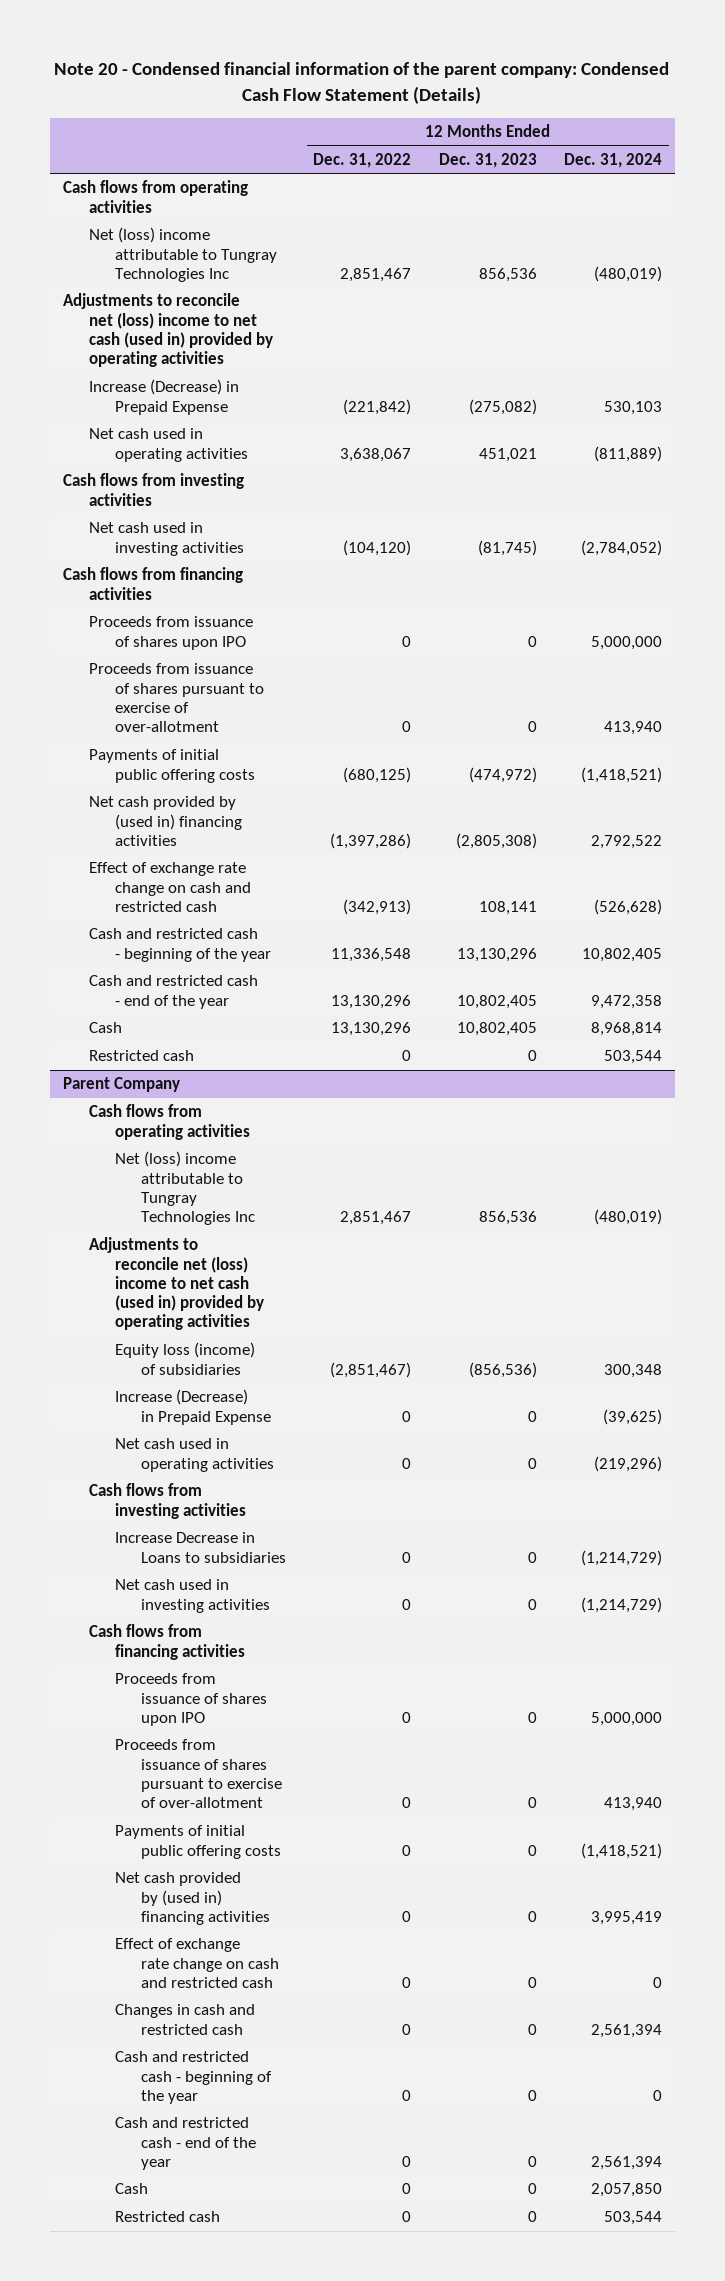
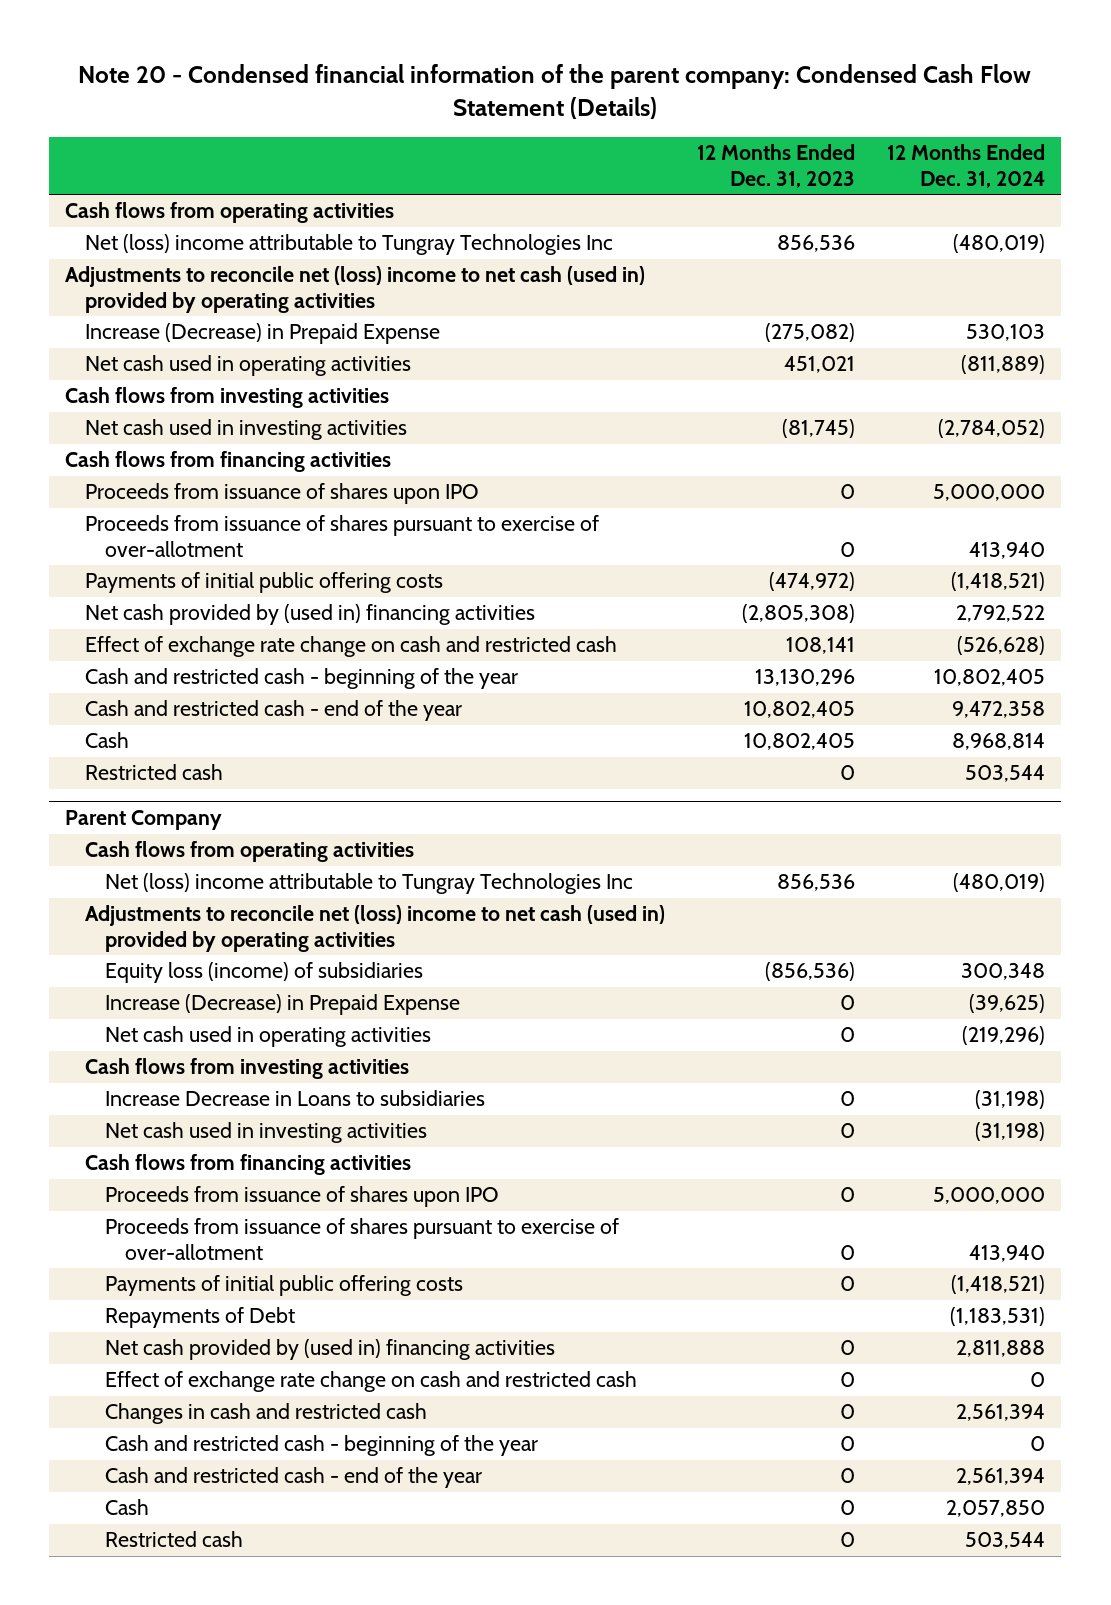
- | 12 Months Ended Dec. 31, 2022 | 12 Months Ended Dec. 31, 2023 | 12 Months Ended Dec. 31, 2024
+ | 12 Months Ended Dec. 31, 2023 | 12 Months Ended Dec. 31, 2024
@ Parent Company
- Increase Decrease in Loans to subsidiaries | 0 | 0 | (1,214,729)
- Net cash used in investing activities | 0 | 0 | (1,214,729)
+ Increase Decrease in Loans to subsidiaries | 0 | (31,198)
+ Net cash used in investing activities | 0 | (31,198)
- Net cash provided by (used in) financing activities | 0 | 0 | 3,995,419
+ Repayments of Debt | | (1,183,531)
+ Net cash provided by (used in) financing activities | 0 | 2,811,888

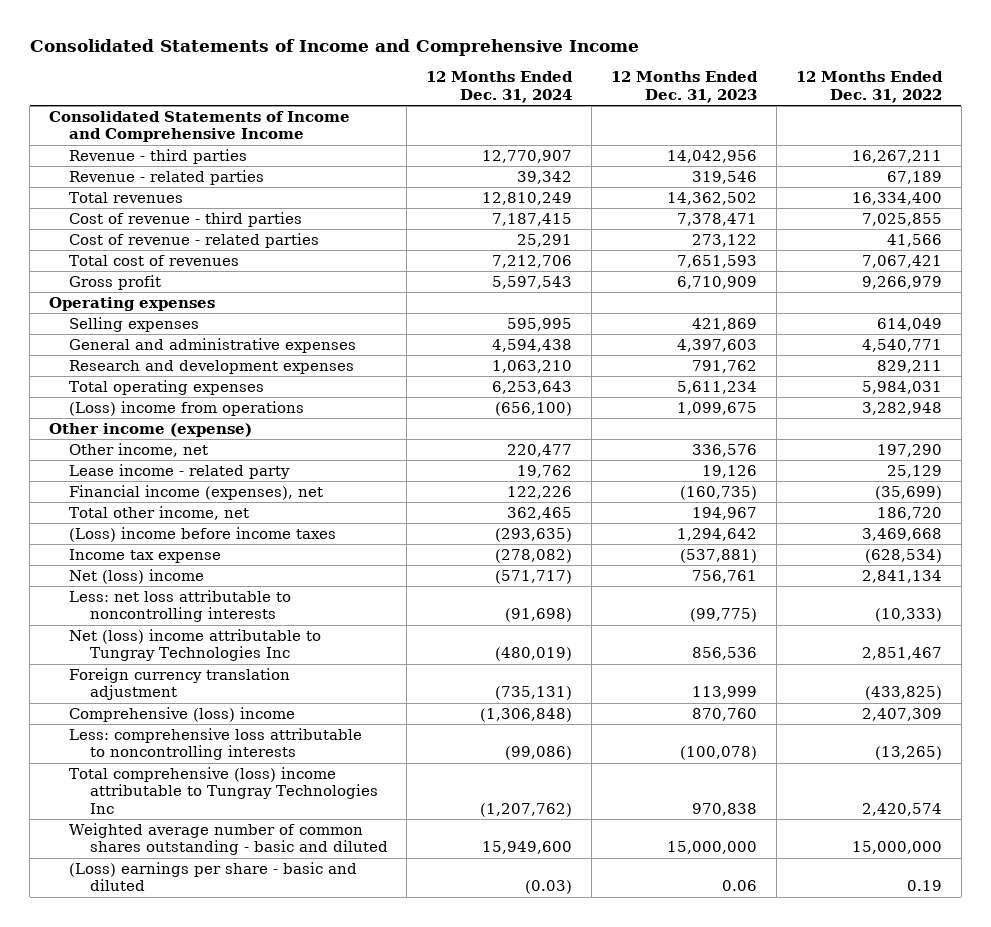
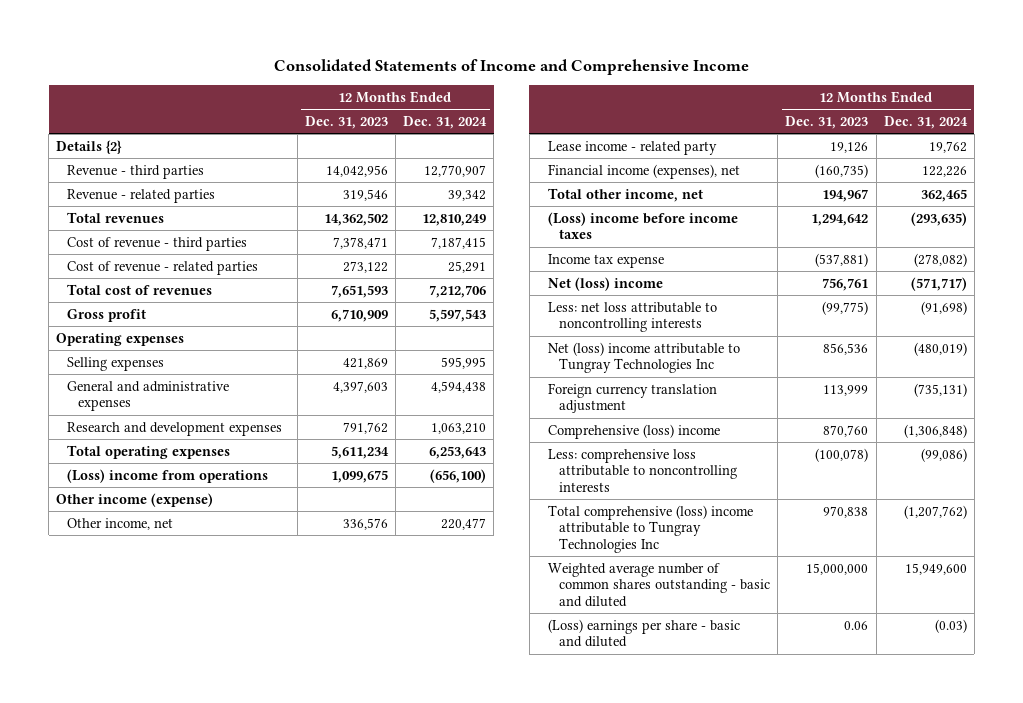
- | 12 Months Ended Dec. 31, 2024 | 12 Months Ended Dec. 31, 2023 | 12 Months Ended Dec. 31, 2022
+ | 12 Months Ended Dec. 31, 2023 | 12 Months Ended Dec. 31, 2024
- Consolidated Statements of Income and Comprehensive Income
+ Details {2}

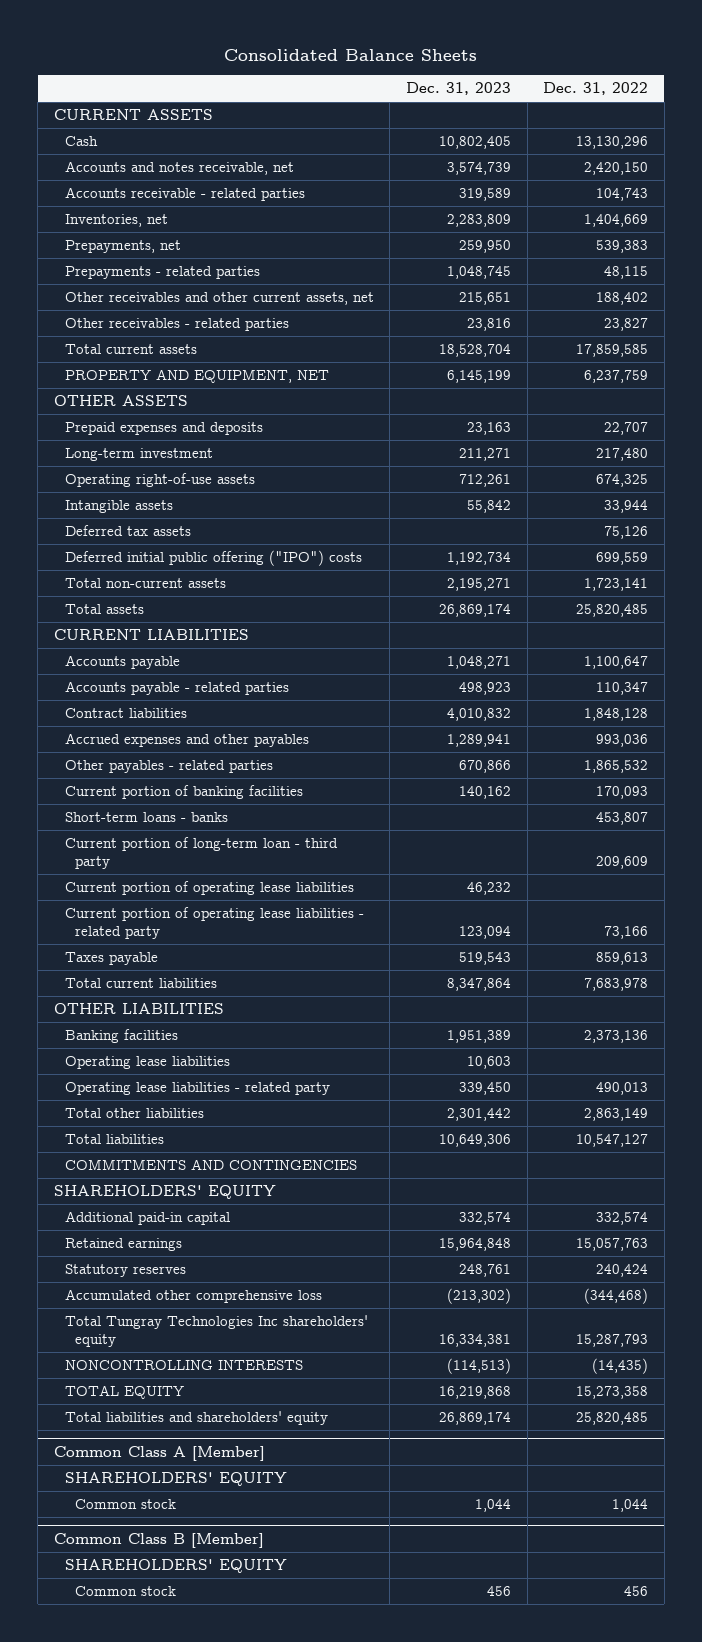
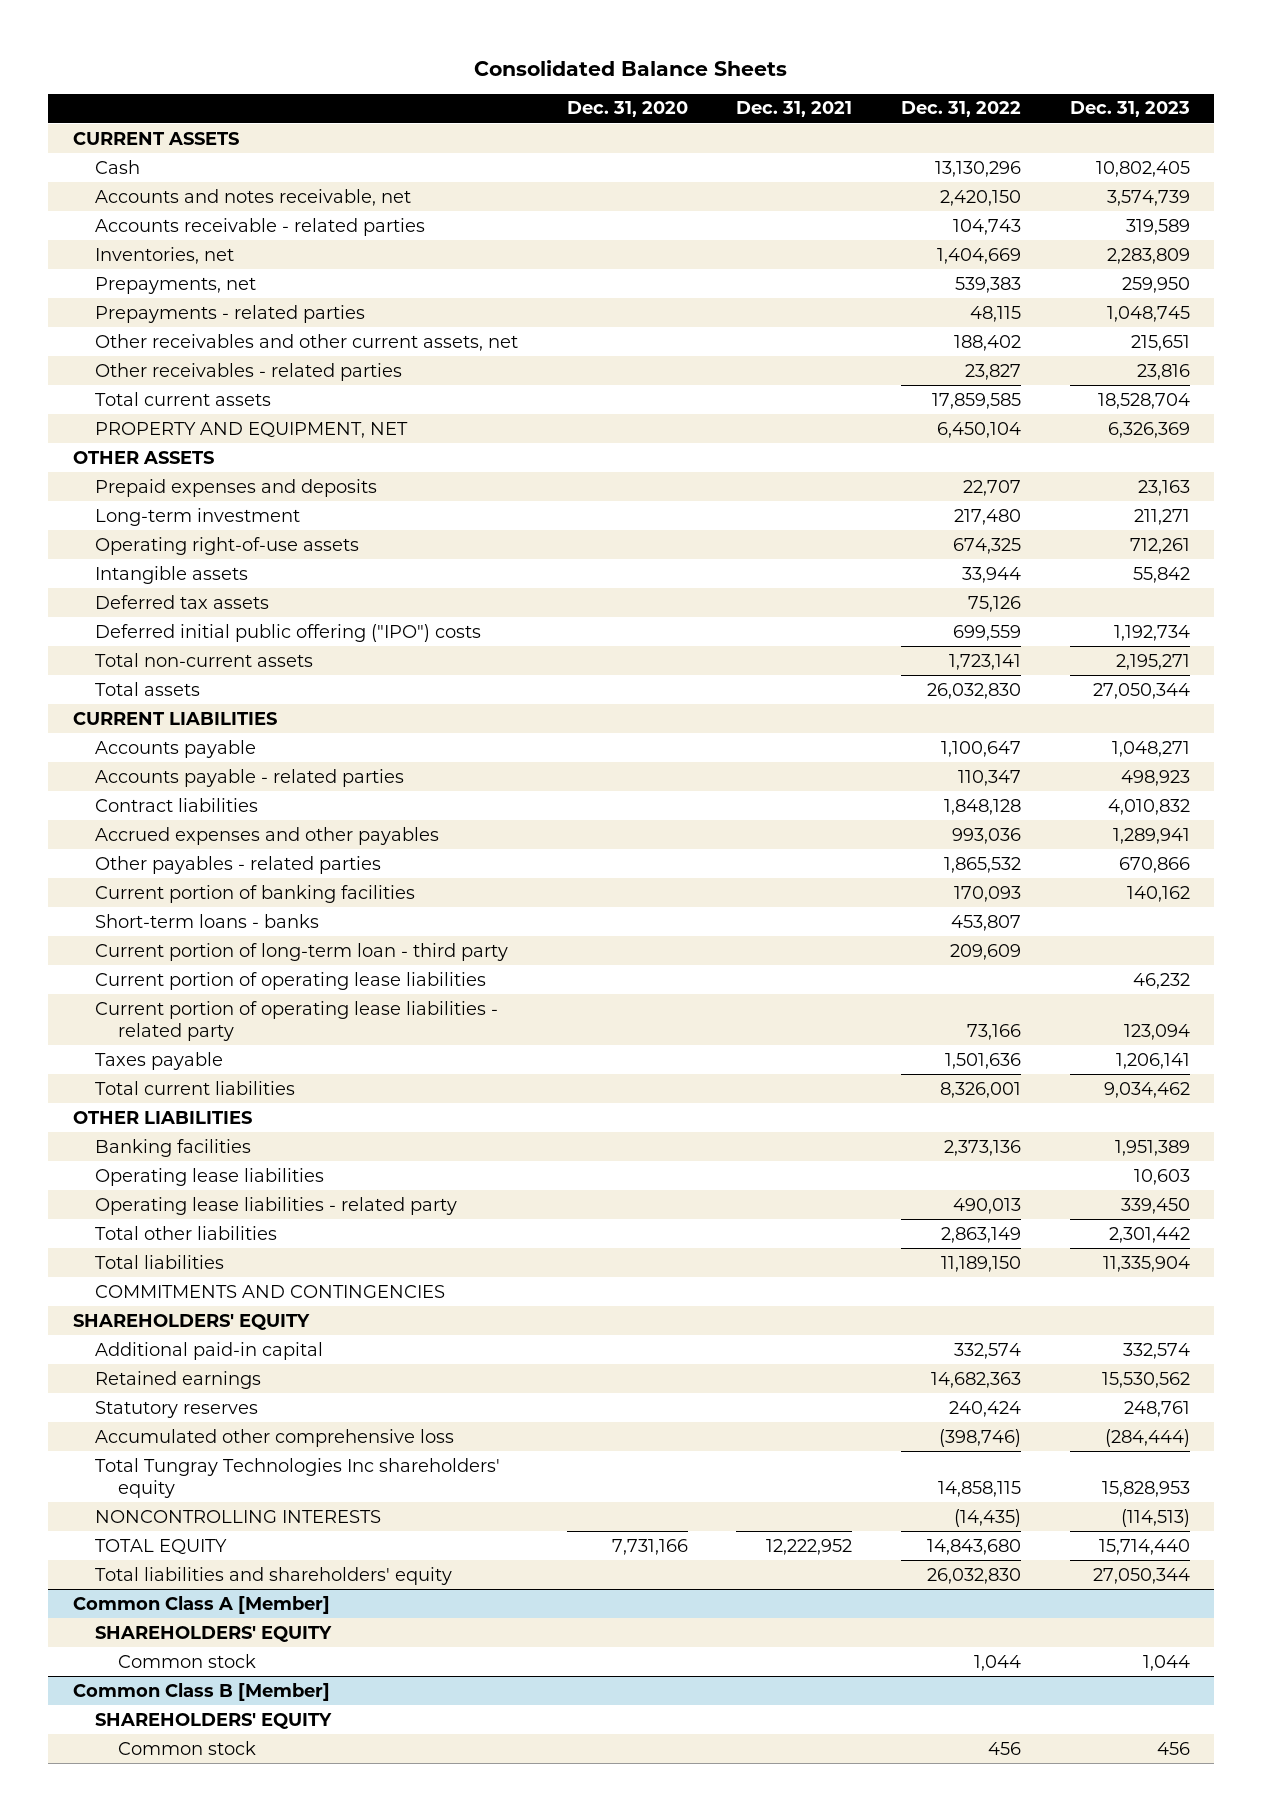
- | Dec. 31, 2023 | Dec. 31, 2022
+ | Dec. 31, 2020 | Dec. 31, 2021 | Dec. 31, 2022 | Dec. 31, 2023
- PROPERTY AND EQUIPMENT, NET | 6,145,199 | 6,237,759
+ PROPERTY AND EQUIPMENT, NET | | | 6,450,104 | 6,326,369
- Total assets | 26,869,174 | 25,820,485
+ Total assets | | | 26,032,830 | 27,050,344
- Taxes payable | 519,543 | 859,613
- Total current liabilities | 8,347,864 | 7,683,978
+ Taxes payable | | | 1,501,636 | 1,206,141
+ Total current liabilities | | | 8,326,001 | 9,034,462
- Total liabilities | 10,649,306 | 10,547,127
+ Total liabilities | | | 11,189,150 | 11,335,904
- Retained earnings | 15,964,848 | 15,057,763
+ Retained earnings | | | 14,682,363 | 15,530,562
- Accumulated other comprehensive loss | (213,302) | (344,468)
- Total Tungray Technologies Inc shareholders' equity | 16,334,381 | 15,287,793
+ Accumulated other comprehensive loss | | | (398,746) | (284,444)
+ Total Tungray Technologies Inc shareholders' equity | | | 14,858,115 | 15,828,953
- TOTAL EQUITY | 16,219,868 | 15,273,358
- Total liabilities and shareholders' equity | 26,869,174 | 25,820,485
+ TOTAL EQUITY | 7,731,166 | 12,222,952 | 14,843,680 | 15,714,440
+ Total liabilities and shareholders' equity | | | 26,032,830 | 27,050,344

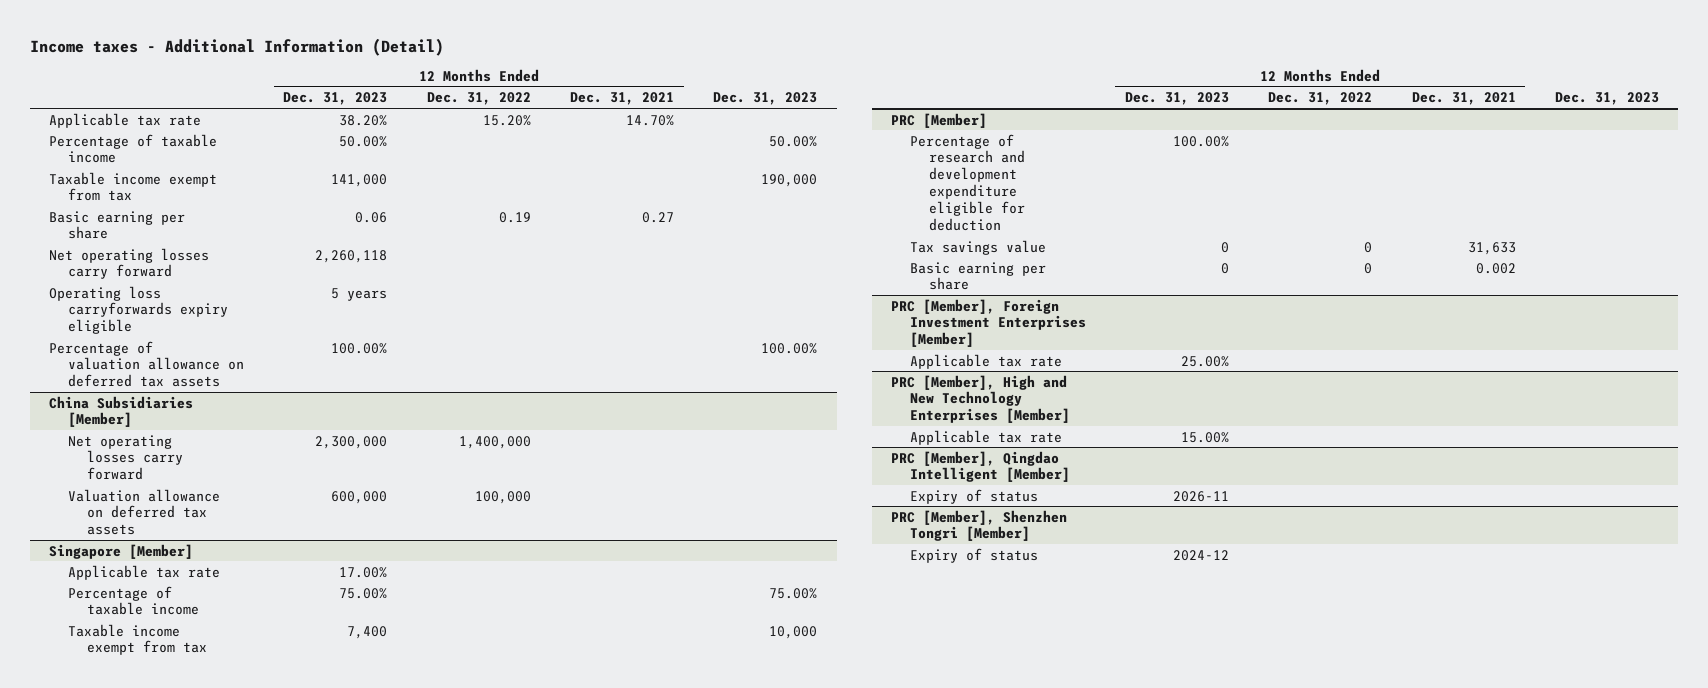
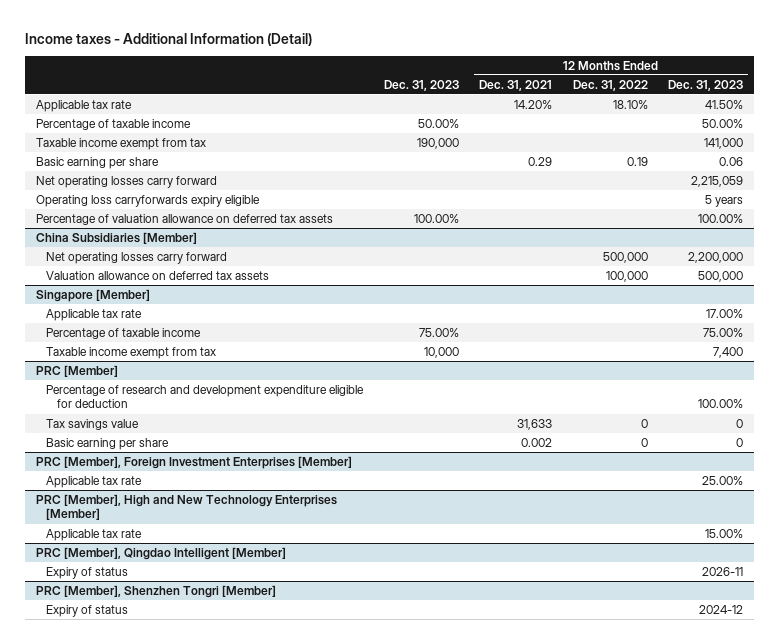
- | 12 Months Ended Dec. 31, 2023 | 12 Months Ended Dec. 31, 2022 | 12 Months Ended Dec. 31, 2021 | Dec. 31, 2023
+ | Dec. 31, 2023 | 12 Months Ended Dec. 31, 2021 | 12 Months Ended Dec. 31, 2022 | 12 Months Ended Dec. 31, 2023
- Applicable tax rate | 38.20% | 15.20% | 14.70% |
+ Applicable tax rate | | 14.20% | 18.10% | 41.50%
- Basic earning per share | 0.06 | 0.19 | 0.27 |
- Net operating losses carry forward | 2,260,118 | | |
+ Basic earning per share | | 0.29 | 0.19 | 0.06
+ Net operating losses carry forward | | | | 2,215,059
@ China Subsidiaries [Member]
- Net operating losses carry forward | 2,300,000 | 1,400,000 | |
- Valuation allowance on deferred tax assets | 600,000 | 100,000 | |
+ Net operating losses carry forward | | | 500,000 | 2,200,000
+ Valuation allowance on deferred tax assets | | | 100,000 | 500,000

